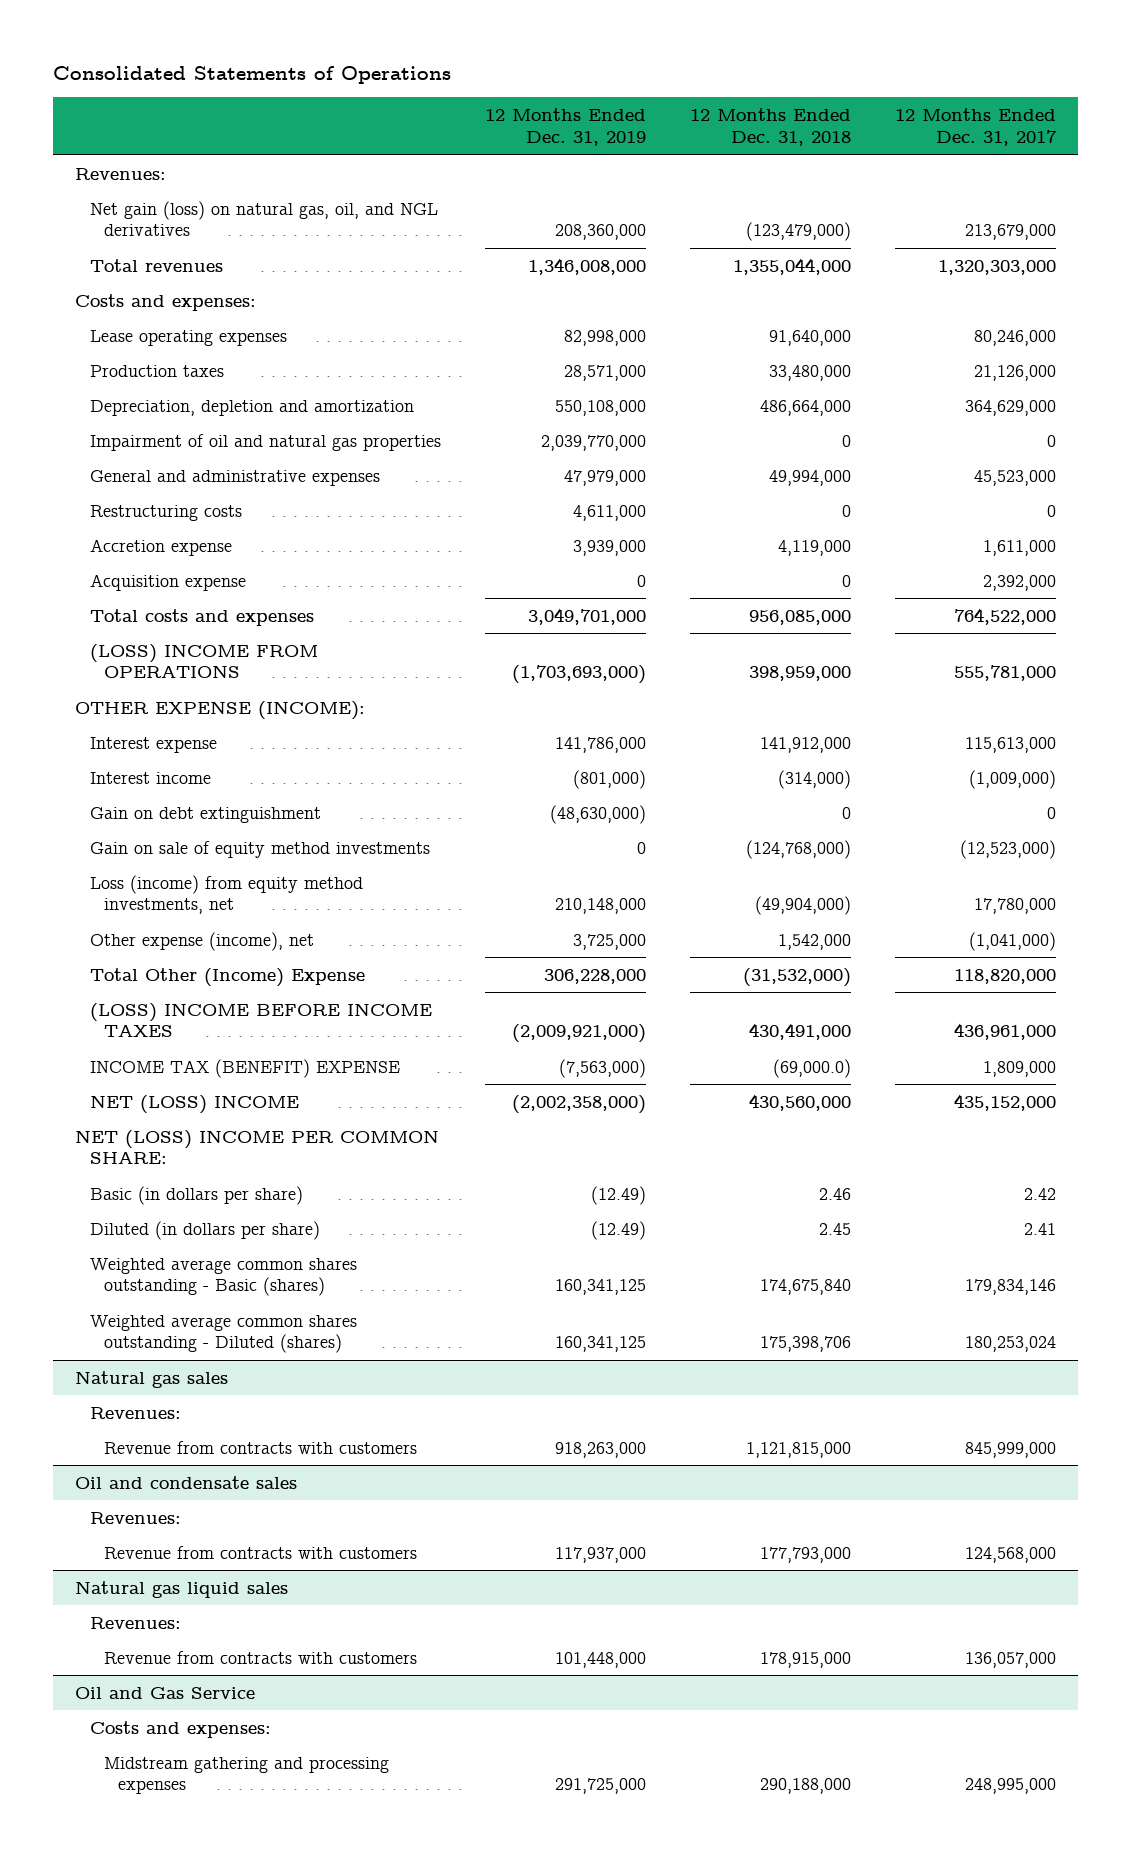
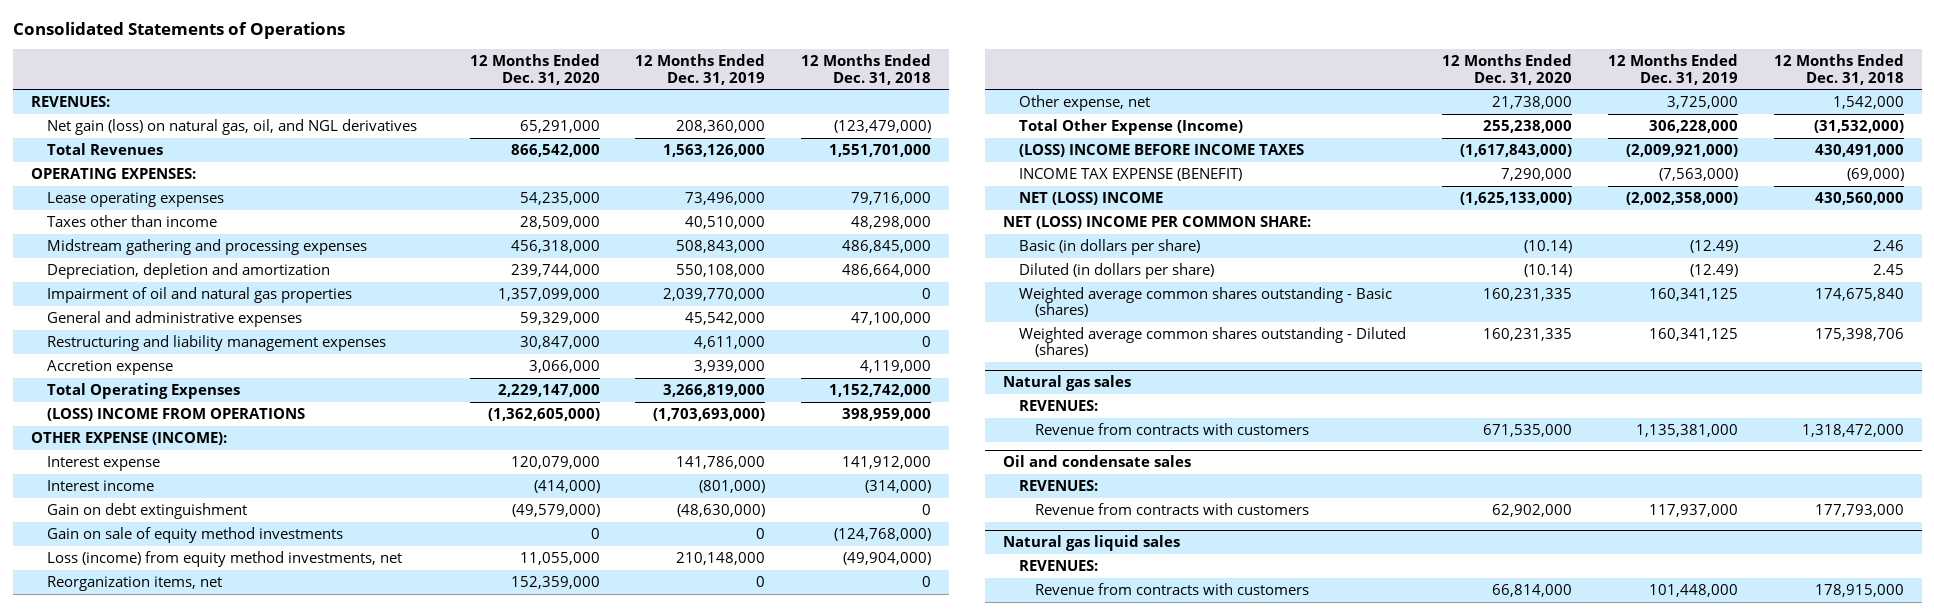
- | 12 Months Ended Dec. 31, 2019 | 12 Months Ended Dec. 31, 2018 | 12 Months Ended Dec. 31, 2017
+ | 12 Months Ended Dec. 31, 2020 | 12 Months Ended Dec. 31, 2019 | 12 Months Ended Dec. 31, 2018
- Revenues:
+ REVENUES:
- Total revenues | 1,346,008,000 | 1,355,044,000 | 1,320,303,000
- Costs and expenses:
- Lease operating expenses | 82,998,000 | 91,640,000 | 80,246,000
- Production taxes | 28,571,000 | 33,480,000 | 21,126,000
+ Total Revenues | 866,542,000 | 1,563,126,000 | 1,551,701,000
+ OPERATING EXPENSES:
+ Lease operating expenses | 54,235,000 | 73,496,000 | 79,716,000
+ Taxes other than income | 28,509,000 | 40,510,000 | 48,298,000
+ Midstream gathering and processing expenses | 456,318,000 | 508,843,000 | 486,845,000
- General and administrative expenses | 47,979,000 | 49,994,000 | 45,523,000
- Restructuring costs | 4,611,000 | 0 | 0
+ General and administrative expenses | 59,329,000 | 45,542,000 | 47,100,000
+ Restructuring and liability management expenses | 30,847,000 | 4,611,000 | 0
- Acquisition expense | 0 | 0 | 2,392,000
- Total costs and expenses | 3,049,701,000 | 956,085,000 | 764,522,000
+ Total Operating Expenses | 2,229,147,000 | 3,266,819,000 | 1,152,742,000
- Other expense (income), net | 3,725,000 | 1,542,000 | (1,041,000)
- Total Other (Income) Expense | 306,228,000 | (31,532,000) | 118,820,000
+ Reorganization items, net | 152,359,000 | 0 | 0
+ Other expense, net | 21,738,000 | 3,725,000 | 1,542,000
+ Total Other Expense (Income) | 255,238,000 | 306,228,000 | (31,532,000)
- INCOME TAX (BENEFIT) EXPENSE | (7,563,000) | (69,000.0) | 1,809,000
+ INCOME TAX EXPENSE (BENEFIT) | 7,290,000 | (7,563,000) | (69,000)
@ Natural gas sales
- Revenues:
- Revenue from contracts with customers | 918,263,000 | 1,121,815,000 | 845,999,000
+ REVENUES:
+ Revenue from contracts with customers | 671,535,000 | 1,135,381,000 | 1,318,472,000
@ Oil and condensate sales
- Revenues:
+ REVENUES:
@ Natural gas liquid sales
- Revenues:
+ REVENUES:
- Oil and Gas Service
- Costs and expenses:
- Midstream gathering and processing expenses | 291,725,000 | 290,188,000 | 248,995,000

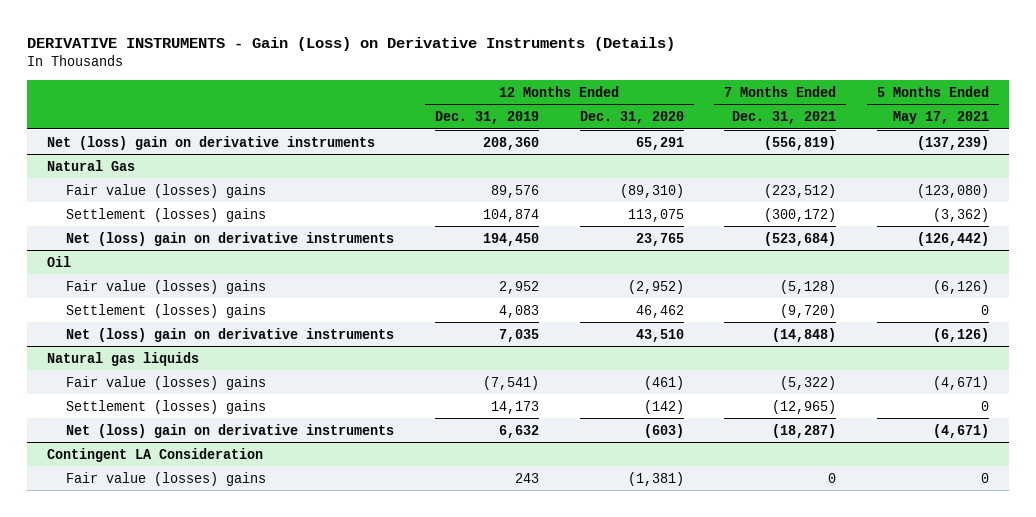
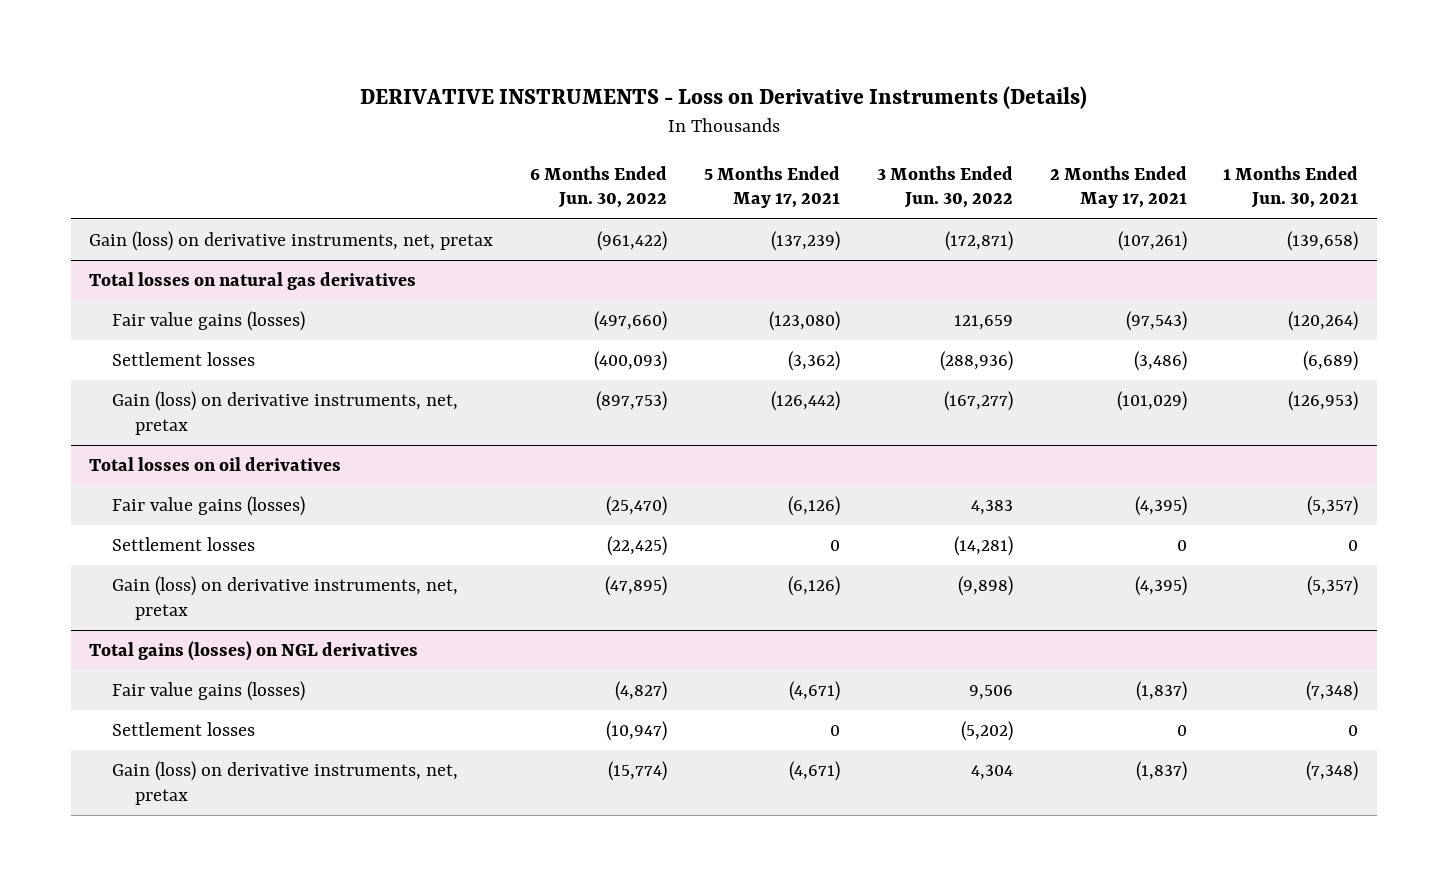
- DERIVATIVE INSTRUMENTS - Gain (Loss) on Derivative Instruments (Details)
+ DERIVATIVE INSTRUMENTS - Loss on Derivative Instruments (Details)
- | 12 Months Ended Dec. 31, 2019 | 12 Months Ended Dec. 31, 2020 | 7 Months Ended Dec. 31, 2021 | 5 Months Ended May 17, 2021
+ | 6 Months Ended Jun. 30, 2022 | 5 Months Ended May 17, 2021 | 3 Months Ended Jun. 30, 2022 | 2 Months Ended May 17, 2021 | 1 Months Ended Jun. 30, 2021
- Net (loss) gain on derivative instruments | 208,360 | 65,291 | (556,819) | (137,239)
- Natural Gas
- Fair value (losses) gains | 89,576 | (89,310) | (223,512) | (123,080)
- Settlement (losses) gains | 104,874 | 113,075 | (300,172) | (3,362)
- Net (loss) gain on derivative instruments | 194,450 | 23,765 | (523,684) | (126,442)
- Oil
- Fair value (losses) gains | 2,952 | (2,952) | (5,128) | (6,126)
- Settlement (losses) gains | 4,083 | 46,462 | (9,720) | 0
- Net (loss) gain on derivative instruments | 7,035 | 43,510 | (14,848) | (6,126)
- Natural gas liquids
- Fair value (losses) gains | (7,541) | (461) | (5,322) | (4,671)
- Settlement (losses) gains | 14,173 | (142) | (12,965) | 0
- Net (loss) gain on derivative instruments | 6,632 | (603) | (18,287) | (4,671)
- Contingent LA Consideration
- Fair value (losses) gains | 243 | (1,381) | 0 | 0
+ Gain (loss) on derivative instruments, net, pretax | (961,422) | (137,239) | (172,871) | (107,261) | (139,658)
+ Total losses on natural gas derivatives
+ Fair value gains (losses) | (497,660) | (123,080) | 121,659 | (97,543) | (120,264)
+ Settlement losses | (400,093) | (3,362) | (288,936) | (3,486) | (6,689)
+ Gain (loss) on derivative instruments, net, pretax | (897,753) | (126,442) | (167,277) | (101,029) | (126,953)
+ Total losses on oil derivatives
+ Fair value gains (losses) | (25,470) | (6,126) | 4,383 | (4,395) | (5,357)
+ Settlement losses | (22,425) | 0 | (14,281) | 0 | 0
+ Gain (loss) on derivative instruments, net, pretax | (47,895) | (6,126) | (9,898) | (4,395) | (5,357)
+ Total gains (losses) on NGL derivatives
+ Fair value gains (losses) | (4,827) | (4,671) | 9,506 | (1,837) | (7,348)
+ Settlement losses | (10,947) | 0 | (5,202) | 0 | 0
+ Gain (loss) on derivative instruments, net, pretax | (15,774) | (4,671) | 4,304 | (1,837) | (7,348)

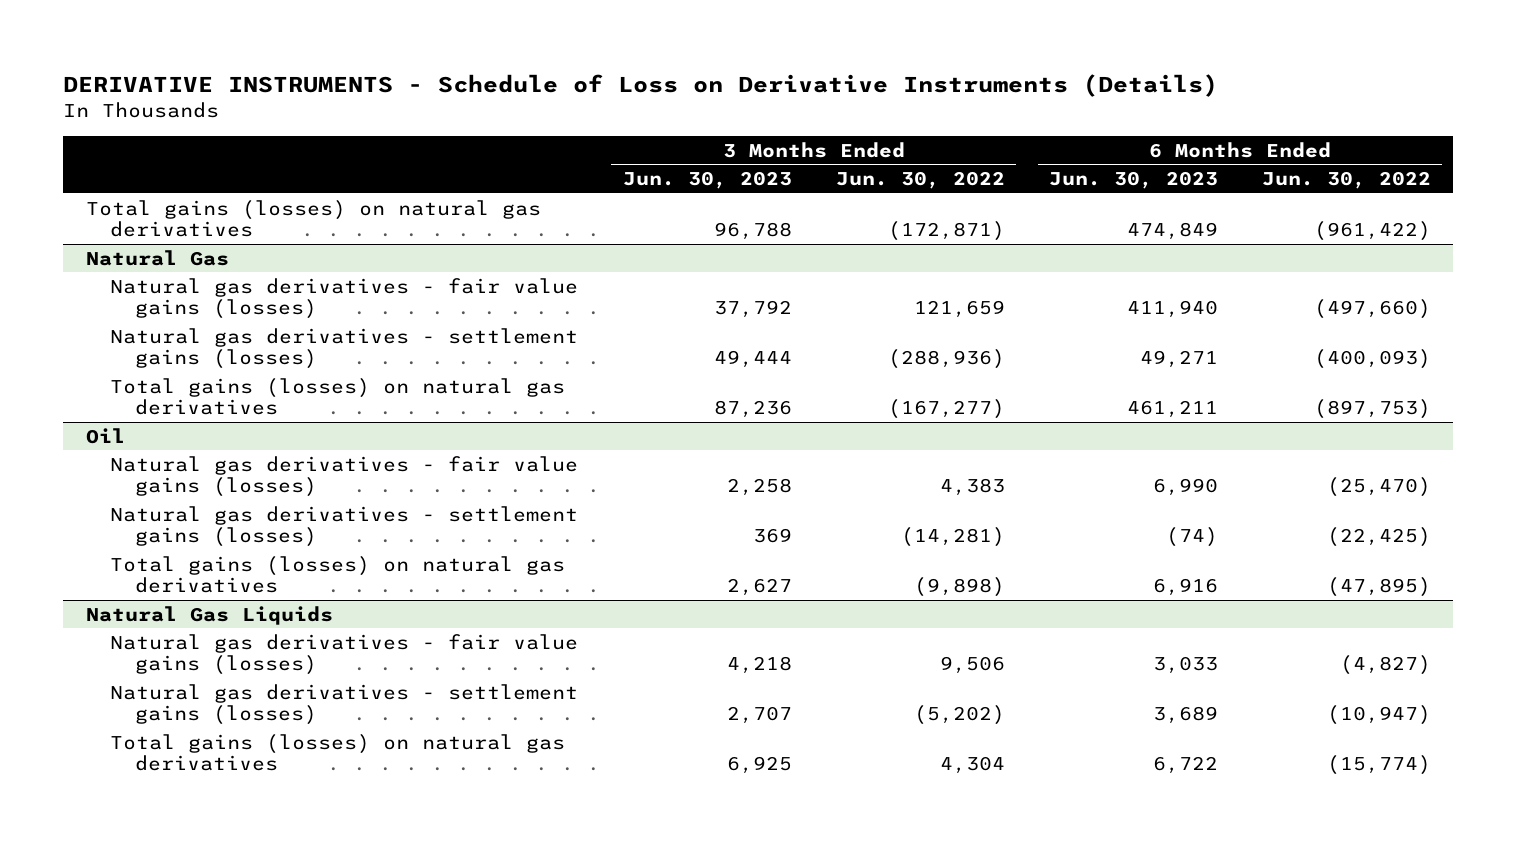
- DERIVATIVE INSTRUMENTS - Loss on Derivative Instruments (Details)
+ DERIVATIVE INSTRUMENTS - Schedule of Loss on Derivative Instruments (Details)
- | 6 Months Ended Jun. 30, 2022 | 5 Months Ended May 17, 2021 | 3 Months Ended Jun. 30, 2022 | 2 Months Ended May 17, 2021 | 1 Months Ended Jun. 30, 2021
+ | 3 Months Ended Jun. 30, 2023 | 3 Months Ended Jun. 30, 2022 | 6 Months Ended Jun. 30, 2023 | 6 Months Ended Jun. 30, 2022
- Gain (loss) on derivative instruments, net, pretax | (961,422) | (137,239) | (172,871) | (107,261) | (139,658)
- Total losses on natural gas derivatives
- Fair value gains (losses) | (497,660) | (123,080) | 121,659 | (97,543) | (120,264)
- Settlement losses | (400,093) | (3,362) | (288,936) | (3,486) | (6,689)
- Gain (loss) on derivative instruments, net, pretax | (897,753) | (126,442) | (167,277) | (101,029) | (126,953)
- Total losses on oil derivatives
- Fair value gains (losses) | (25,470) | (6,126) | 4,383 | (4,395) | (5,357)
- Settlement losses | (22,425) | 0 | (14,281) | 0 | 0
- Gain (loss) on derivative instruments, net, pretax | (47,895) | (6,126) | (9,898) | (4,395) | (5,357)
- Total gains (losses) on NGL derivatives
- Fair value gains (losses) | (4,827) | (4,671) | 9,506 | (1,837) | (7,348)
- Settlement losses | (10,947) | 0 | (5,202) | 0 | 0
- Gain (loss) on derivative instruments, net, pretax | (15,774) | (4,671) | 4,304 | (1,837) | (7,348)
+ Total gains (losses) on natural gas derivatives | 96,788 | (172,871) | 474,849 | (961,422)
+ Natural Gas
+ Natural gas derivatives - fair value gains (losses) | 37,792 | 121,659 | 411,940 | (497,660)
+ Natural gas derivatives - settlement gains (losses) | 49,444 | (288,936) | 49,271 | (400,093)
+ Total gains (losses) on natural gas derivatives | 87,236 | (167,277) | 461,211 | (897,753)
+ Oil
+ Natural gas derivatives - fair value gains (losses) | 2,258 | 4,383 | 6,990 | (25,470)
+ Natural gas derivatives - settlement gains (losses) | 369 | (14,281) | (74) | (22,425)
+ Total gains (losses) on natural gas derivatives | 2,627 | (9,898) | 6,916 | (47,895)
+ Natural Gas Liquids
+ Natural gas derivatives - fair value gains (losses) | 4,218 | 9,506 | 3,033 | (4,827)
+ Natural gas derivatives - settlement gains (losses) | 2,707 | (5,202) | 3,689 | (10,947)
+ Total gains (losses) on natural gas derivatives | 6,925 | 4,304 | 6,722 | (15,774)

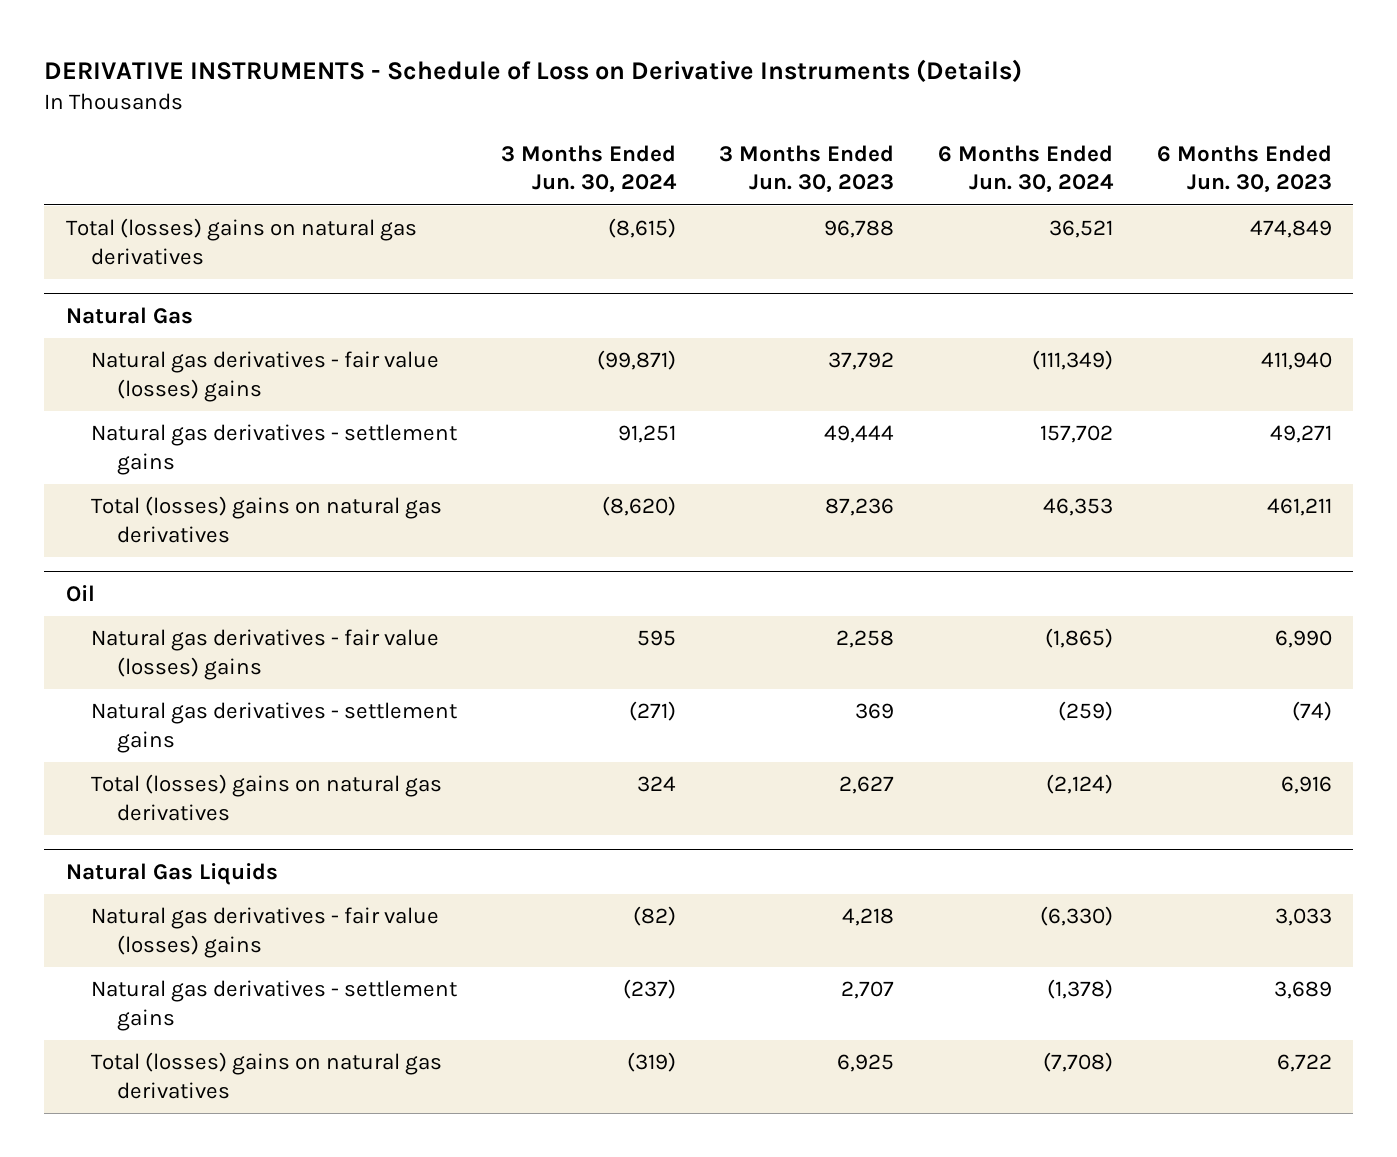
- | 3 Months Ended Jun. 30, 2023 | 3 Months Ended Jun. 30, 2022 | 6 Months Ended Jun. 30, 2023 | 6 Months Ended Jun. 30, 2022
+ | 3 Months Ended Jun. 30, 2024 | 3 Months Ended Jun. 30, 2023 | 6 Months Ended Jun. 30, 2024 | 6 Months Ended Jun. 30, 2023
- Total gains (losses) on natural gas derivatives | 96,788 | (172,871) | 474,849 | (961,422)
+ Total (losses) gains on natural gas derivatives | (8,615) | 96,788 | 36,521 | 474,849
@ Natural Gas
- Natural gas derivatives - fair value gains (losses) | 37,792 | 121,659 | 411,940 | (497,660)
- Natural gas derivatives - settlement gains (losses) | 49,444 | (288,936) | 49,271 | (400,093)
- Total gains (losses) on natural gas derivatives | 87,236 | (167,277) | 461,211 | (897,753)
+ Natural gas derivatives - fair value (losses) gains | (99,871) | 37,792 | (111,349) | 411,940
+ Natural gas derivatives - settlement gains | 91,251 | 49,444 | 157,702 | 49,271
+ Total (losses) gains on natural gas derivatives | (8,620) | 87,236 | 46,353 | 461,211
@ Oil
- Natural gas derivatives - fair value gains (losses) | 2,258 | 4,383 | 6,990 | (25,470)
- Natural gas derivatives - settlement gains (losses) | 369 | (14,281) | (74) | (22,425)
- Total gains (losses) on natural gas derivatives | 2,627 | (9,898) | 6,916 | (47,895)
+ Natural gas derivatives - fair value (losses) gains | 595 | 2,258 | (1,865) | 6,990
+ Natural gas derivatives - settlement gains | (271) | 369 | (259) | (74)
+ Total (losses) gains on natural gas derivatives | 324 | 2,627 | (2,124) | 6,916
@ Natural Gas Liquids
- Natural gas derivatives - fair value gains (losses) | 4,218 | 9,506 | 3,033 | (4,827)
- Natural gas derivatives - settlement gains (losses) | 2,707 | (5,202) | 3,689 | (10,947)
- Total gains (losses) on natural gas derivatives | 6,925 | 4,304 | 6,722 | (15,774)
+ Natural gas derivatives - fair value (losses) gains | (82) | 4,218 | (6,330) | 3,033
+ Natural gas derivatives - settlement gains | (237) | 2,707 | (1,378) | 3,689
+ Total (losses) gains on natural gas derivatives | (319) | 6,925 | (7,708) | 6,722

